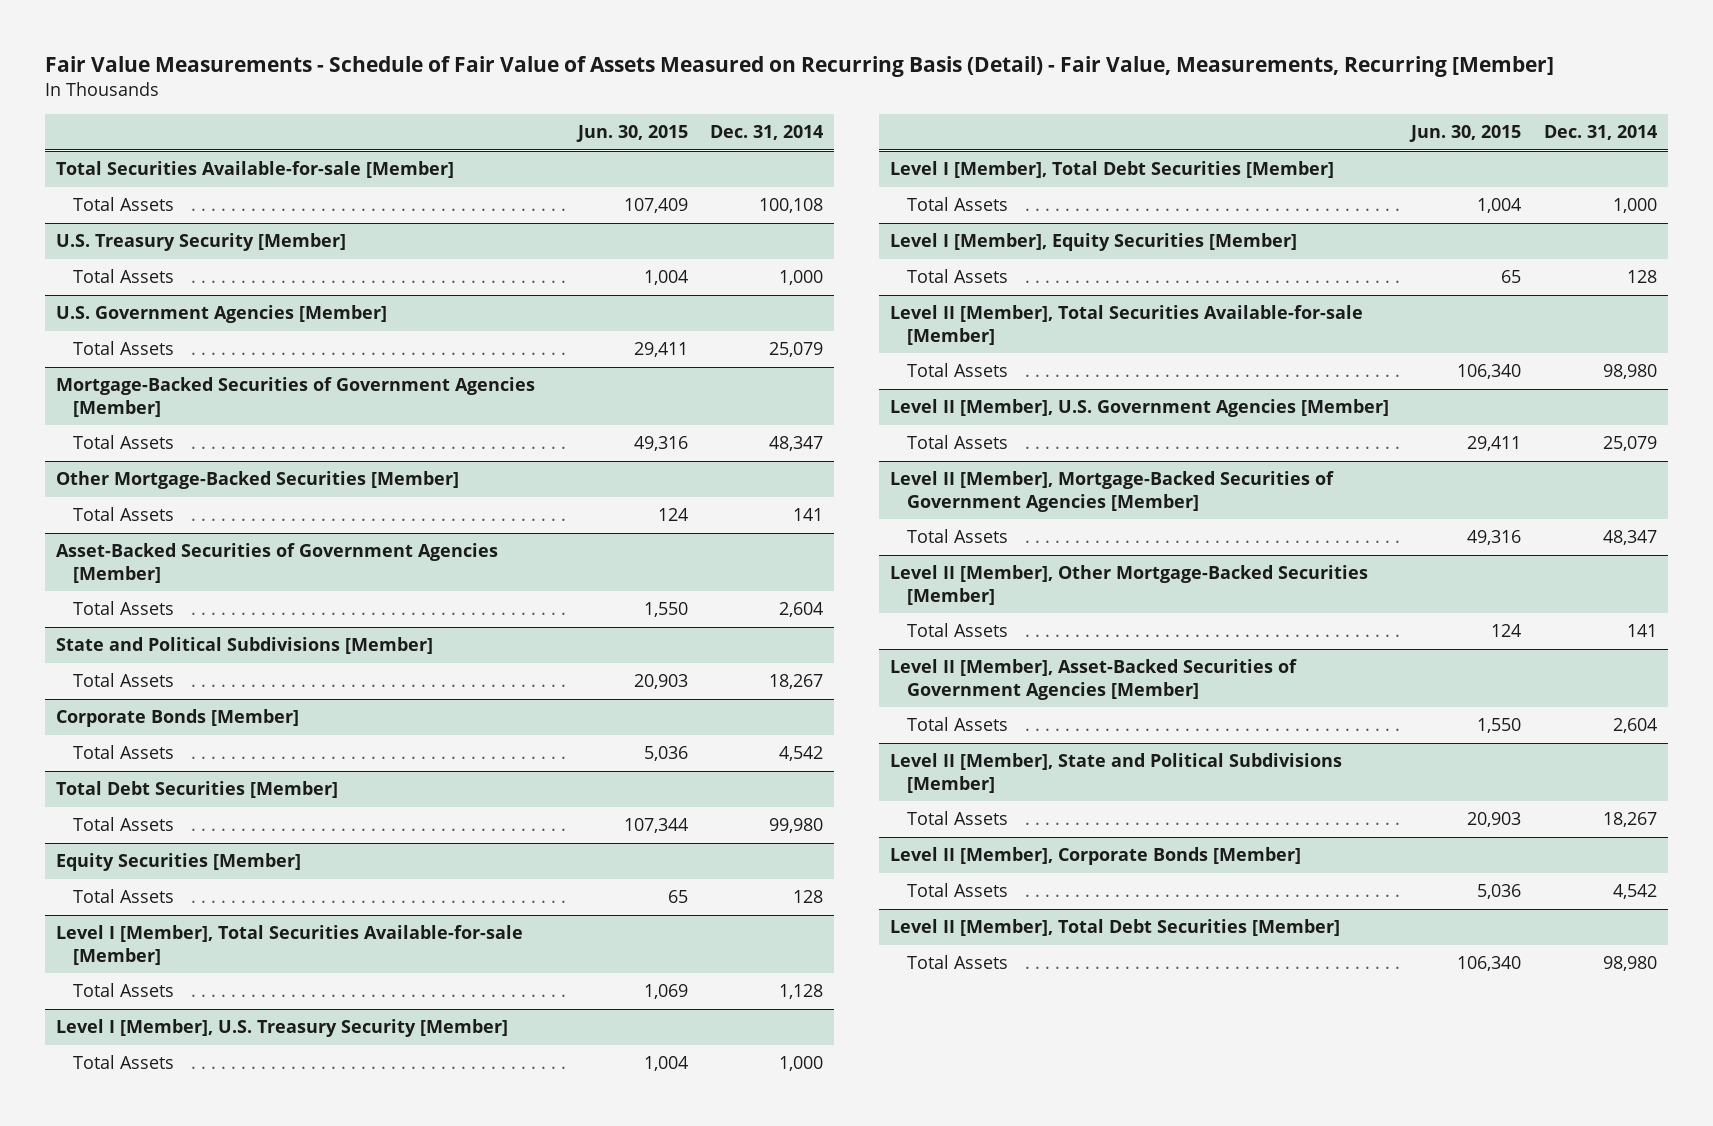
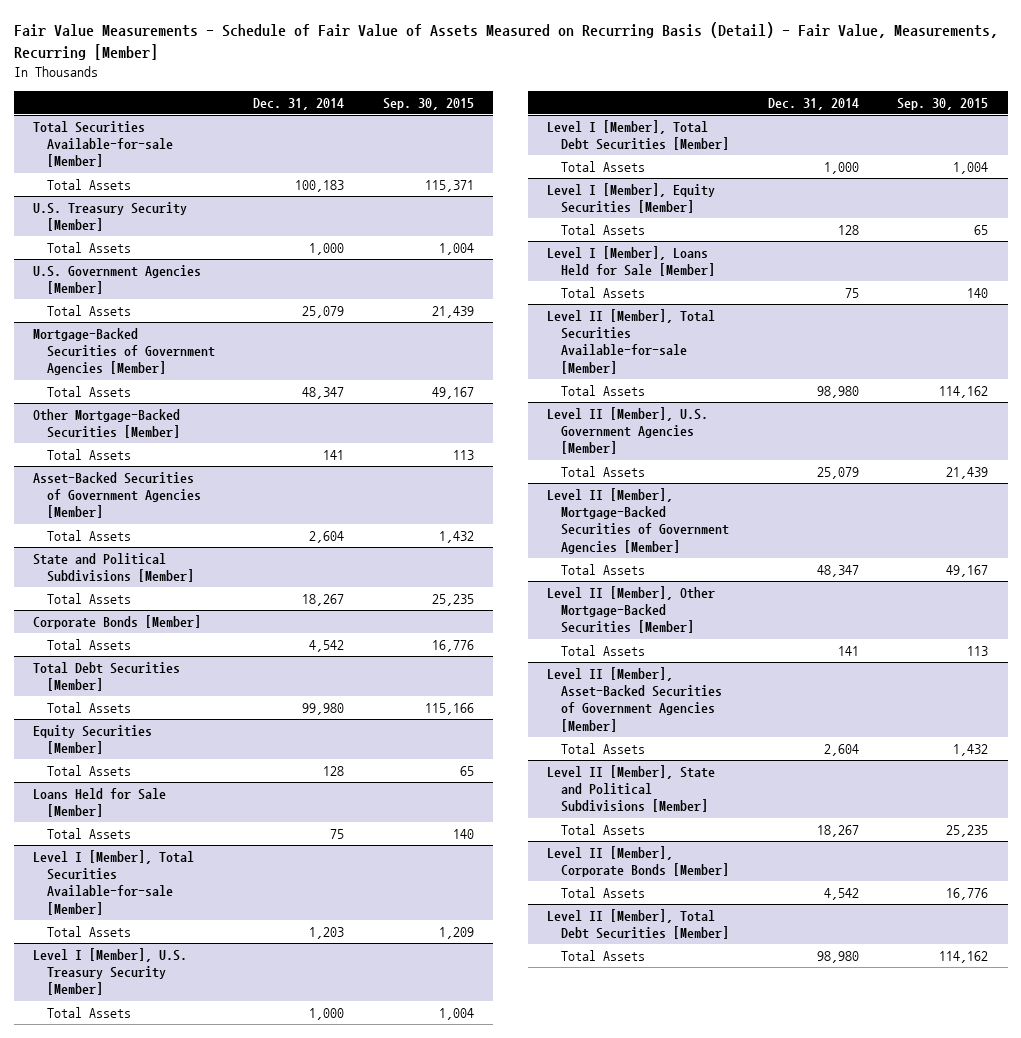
- | Jun. 30, 2015 | Dec. 31, 2014
+ | Dec. 31, 2014 | Sep. 30, 2015
@ Total Securities Available-for-sale [Member]
- Total Assets | 107,409 | 100,108
+ Total Assets | 100,183 | 115,371
+ Loans Held for Sale [Member]
+ Total Assets | 75 | 140
@ Level I [Member], Total Securities Available-for-sale [Member]
- Total Assets | 1,069 | 1,128
+ Total Assets | 1,203 | 1,209
+ Level I [Member], Loans Held for Sale [Member]
+ Total Assets | 75 | 140

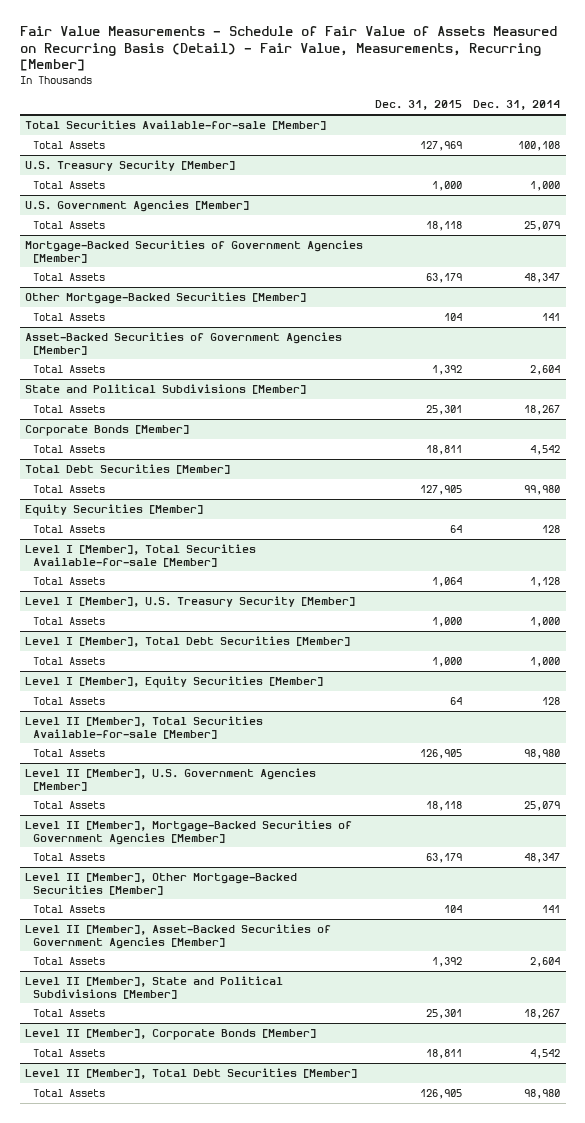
- | Dec. 31, 2014 | Sep. 30, 2015
+ | Dec. 31, 2015 | Dec. 31, 2014
@ Total Securities Available-for-sale [Member]
- Total Assets | 100,183 | 115,371
+ Total Assets | 127,969 | 100,108
- Loans Held for Sale [Member]
- Total Assets | 75 | 140
@ Level I [Member], Total Securities Available-for-sale [Member]
- Total Assets | 1,203 | 1,209
+ Total Assets | 1,064 | 1,128
- Level I [Member], Loans Held for Sale [Member]
- Total Assets | 75 | 140

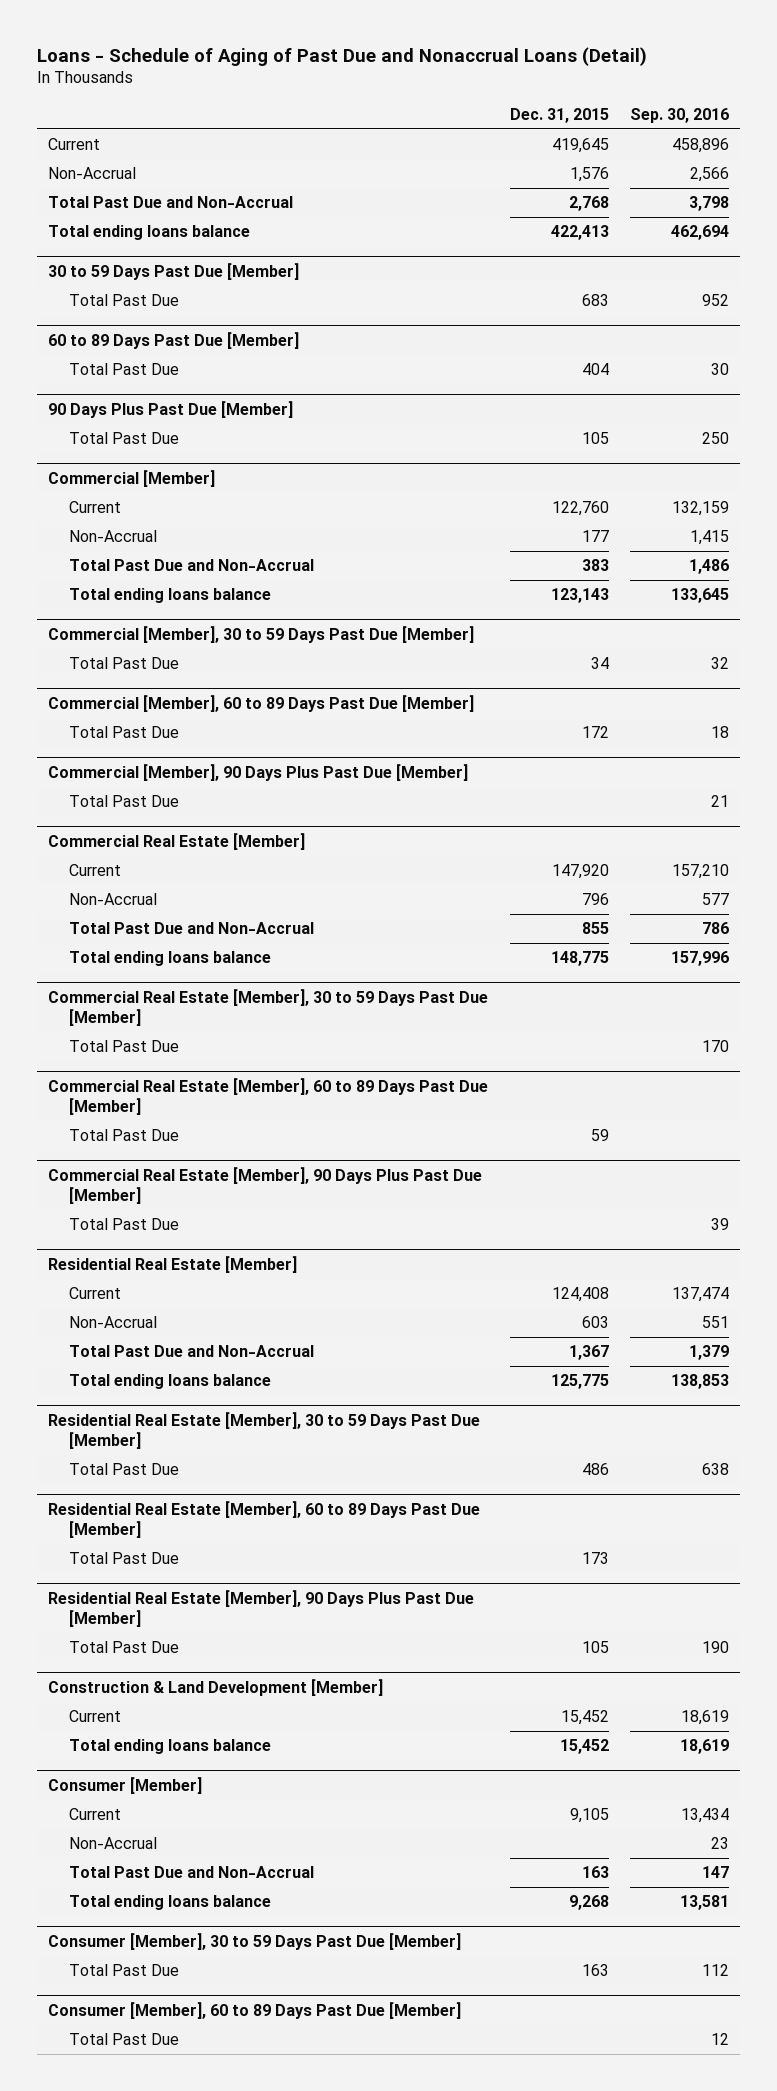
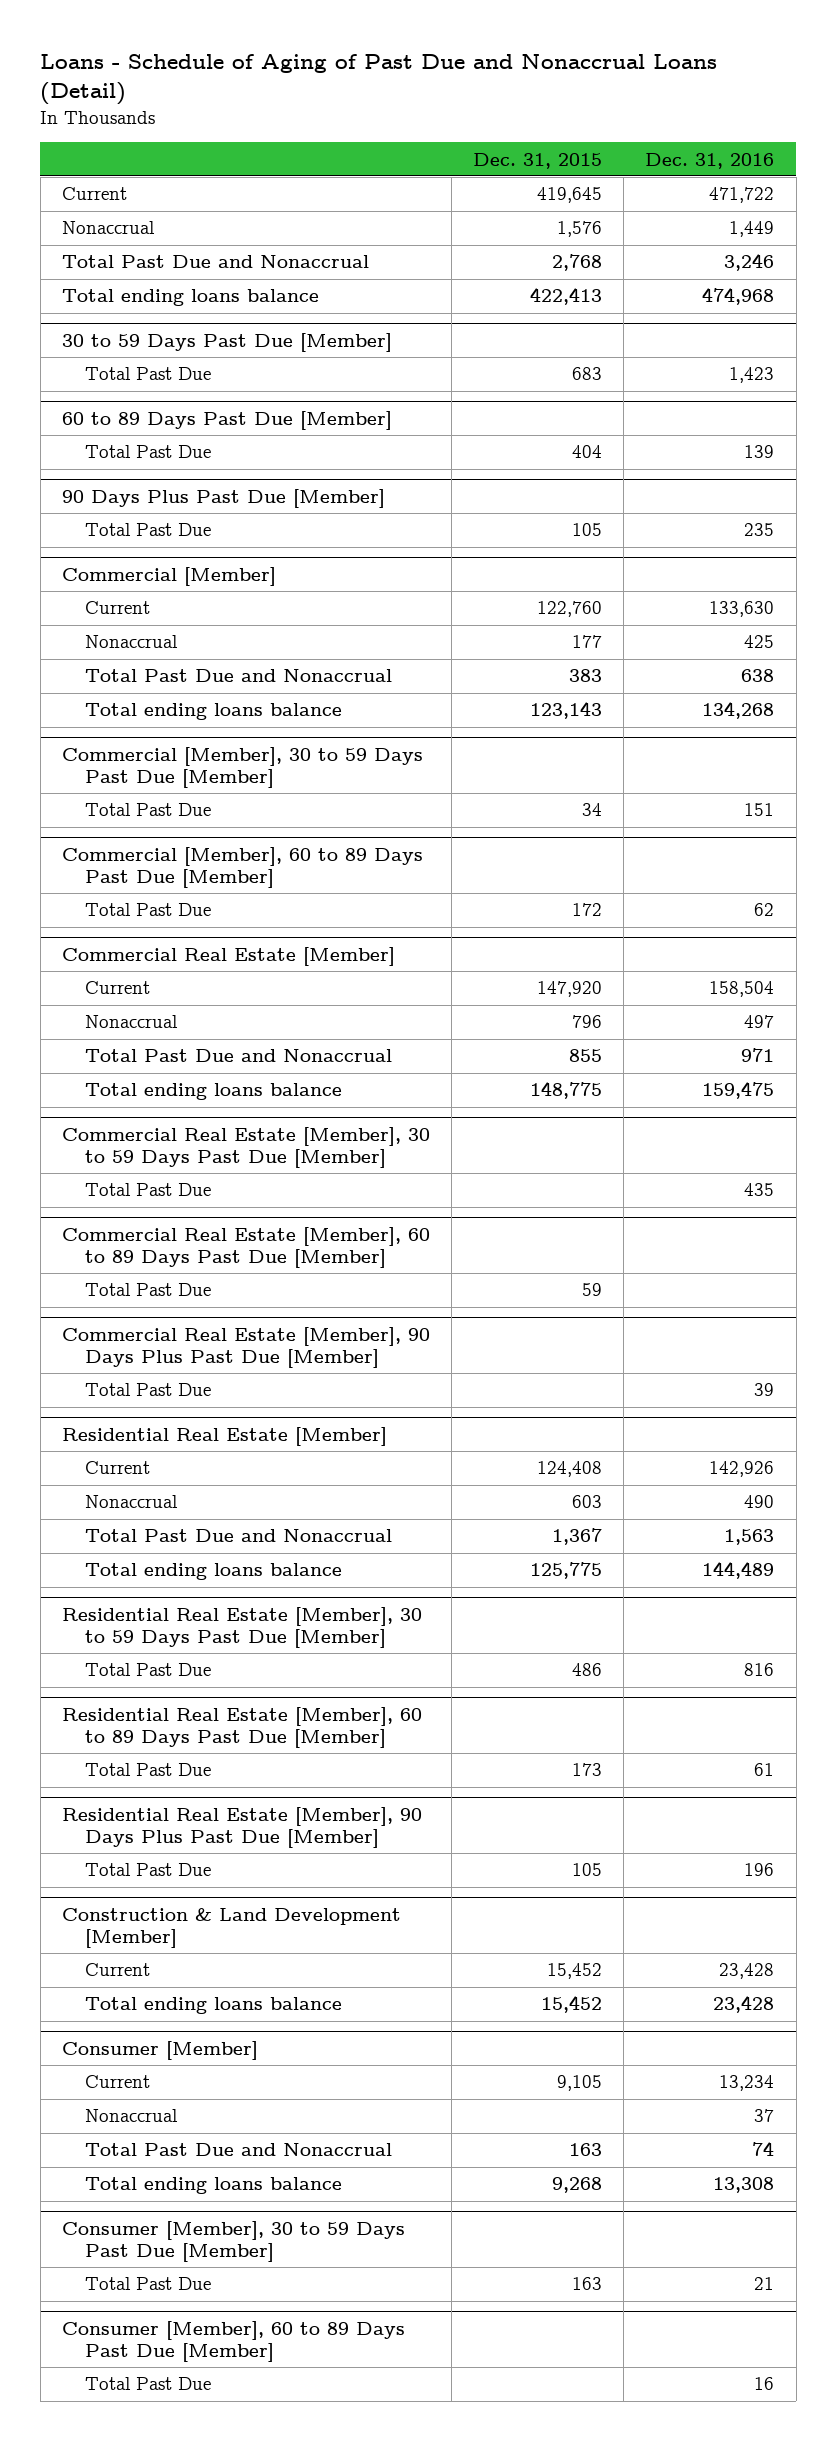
- | Dec. 31, 2015 | Sep. 30, 2016
+ | Dec. 31, 2015 | Dec. 31, 2016
- Non-Accrual | 1,576 | 2,566
- Total Past Due and Non-Accrual | 2,768 | 3,798
+ Nonaccrual | 1,576 | 1,449
+ Total Past Due and Nonaccrual | 2,768 | 3,246
@ Commercial [Member]
- Non-Accrual | 177 | 1,415
- Total Past Due and Non-Accrual | 383 | 1,486
+ Nonaccrual | 177 | 425
+ Total Past Due and Nonaccrual | 383 | 638
- Commercial [Member], 90 Days Plus Past Due [Member]
- Total Past Due | | 21
@ Commercial Real Estate [Member]
- Non-Accrual | 796 | 577
- Total Past Due and Non-Accrual | 855 | 786
+ Nonaccrual | 796 | 497
+ Total Past Due and Nonaccrual | 855 | 971
@ Residential Real Estate [Member]
- Non-Accrual | 603 | 551
- Total Past Due and Non-Accrual | 1,367 | 1,379
+ Nonaccrual | 603 | 490
+ Total Past Due and Nonaccrual | 1,367 | 1,563
@ Consumer [Member]
- Non-Accrual | | 23
- Total Past Due and Non-Accrual | 163 | 147
+ Nonaccrual | | 37
+ Total Past Due and Nonaccrual | 163 | 74

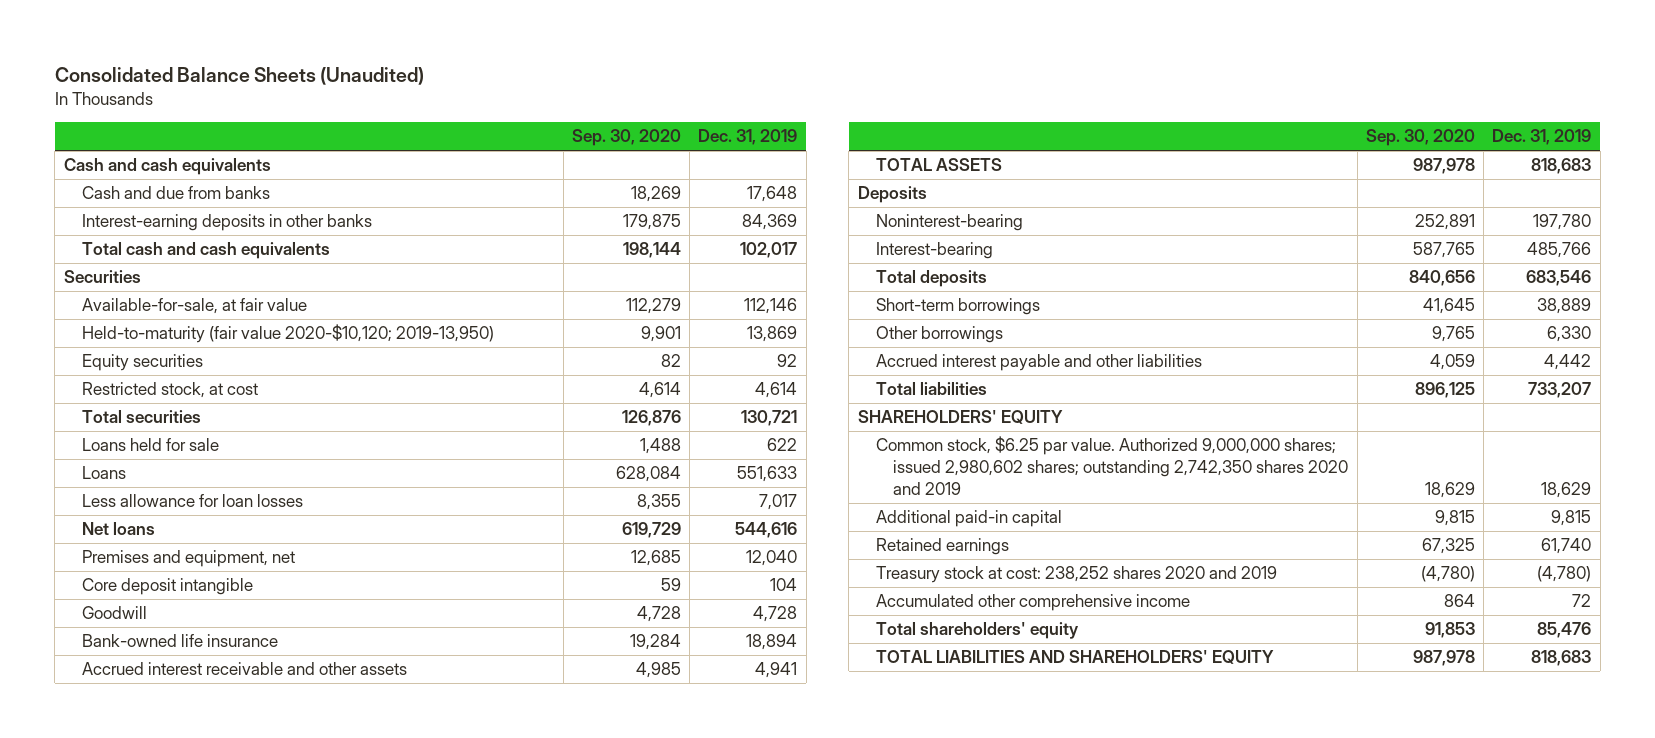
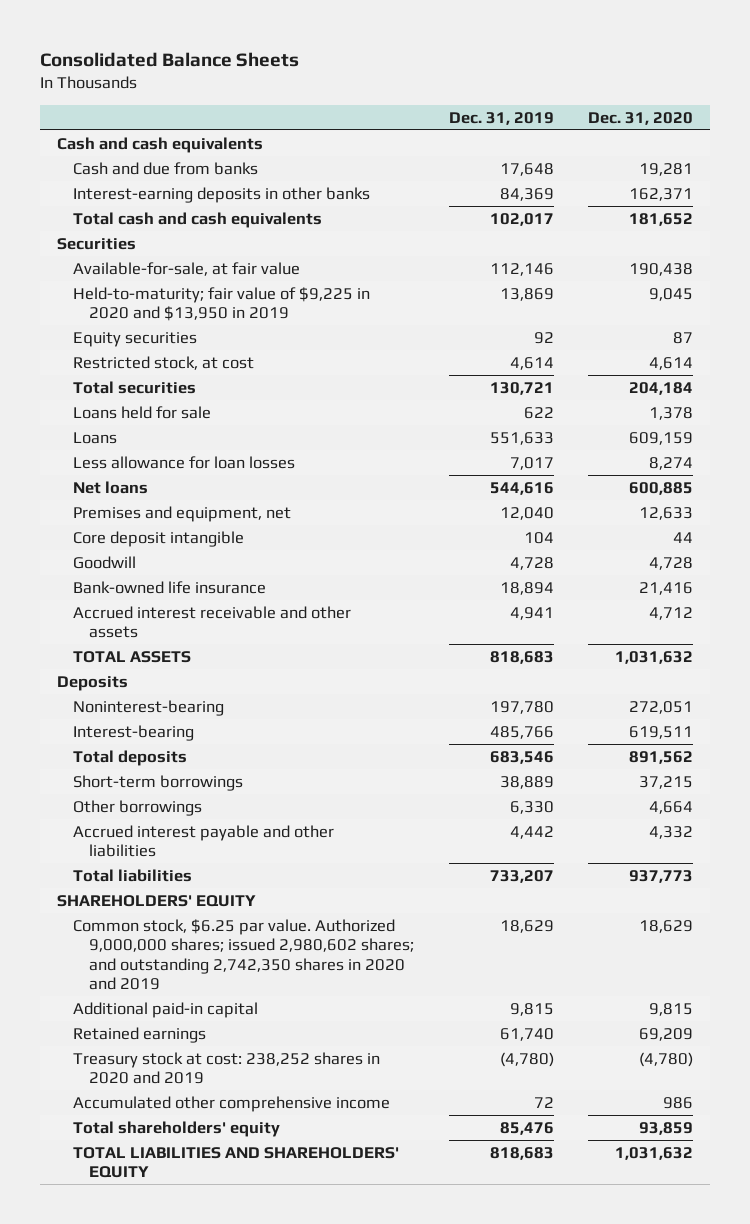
- Consolidated Balance Sheets (Unaudited)
+ Consolidated Balance Sheets
- | Sep. 30, 2020 | Dec. 31, 2019
+ | Dec. 31, 2019 | Dec. 31, 2020
- Held-to-maturity (fair value 2020-$10,120; 2019-13,950) | 9,901 | 13,869
+ Held-to-maturity; fair value of $9,225 in 2020 and $13,950 in 2019 | 13,869 | 9,045
- Common stock, $6.25 par value. Authorized 9,000,000 shares; issued 2,980,602 shares; outstanding 2,742,350 shares 2020 and 2019 | 18,629 | 18,629
+ Common stock, $6.25 par value. Authorized 9,000,000 shares; issued 2,980,602 shares; and outstanding 2,742,350 shares in 2020 and 2019 | 18,629 | 18,629
- Treasury stock at cost: 238,252 shares 2020 and 2019 | (4,780) | (4,780)
+ Treasury stock at cost: 238,252 shares in 2020 and 2019 | (4,780) | (4,780)

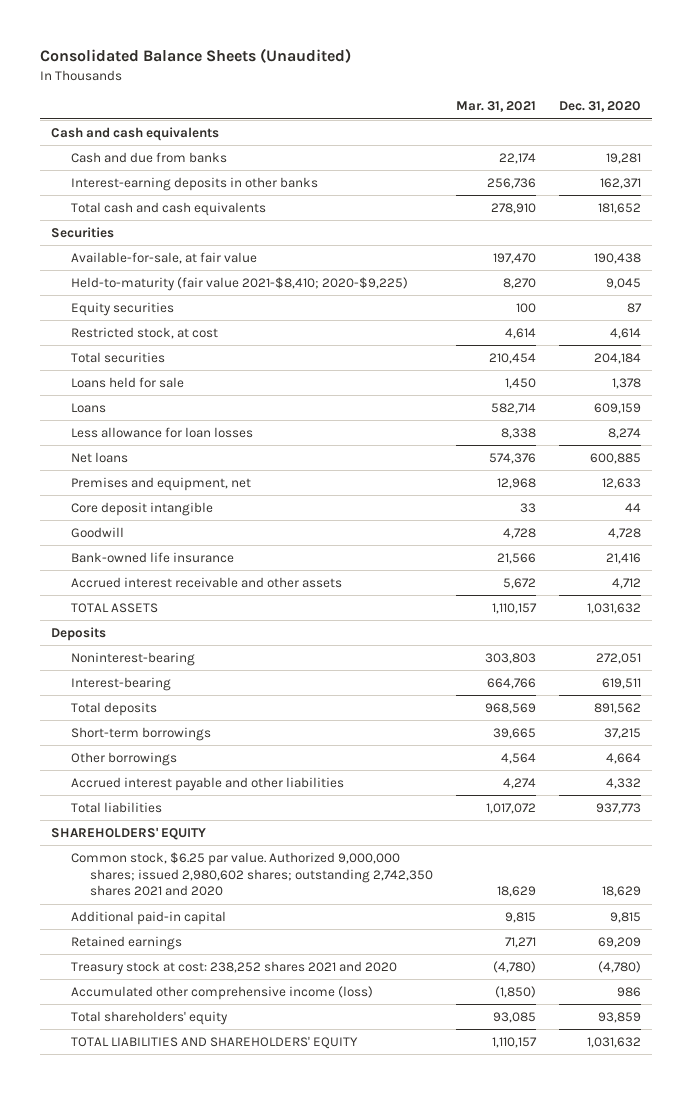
- Consolidated Balance Sheets
+ Consolidated Balance Sheets (Unaudited)
- | Dec. 31, 2019 | Dec. 31, 2020
+ | Mar. 31, 2021 | Dec. 31, 2020
- Held-to-maturity; fair value of $9,225 in 2020 and $13,950 in 2019 | 13,869 | 9,045
+ Held-to-maturity (fair value 2021-$8,410; 2020-$9,225) | 8,270 | 9,045
- Common stock, $6.25 par value. Authorized 9,000,000 shares; issued 2,980,602 shares; and outstanding 2,742,350 shares in 2020 and 2019 | 18,629 | 18,629
+ Common stock, $6.25 par value. Authorized 9,000,000 shares; issued 2,980,602 shares; outstanding 2,742,350 shares 2021 and 2020 | 18,629 | 18,629
- Treasury stock at cost: 238,252 shares in 2020 and 2019 | (4,780) | (4,780)
- Accumulated other comprehensive income | 72 | 986
+ Treasury stock at cost: 238,252 shares 2021 and 2020 | (4,780) | (4,780)
+ Accumulated other comprehensive income (loss) | (1,850) | 986

